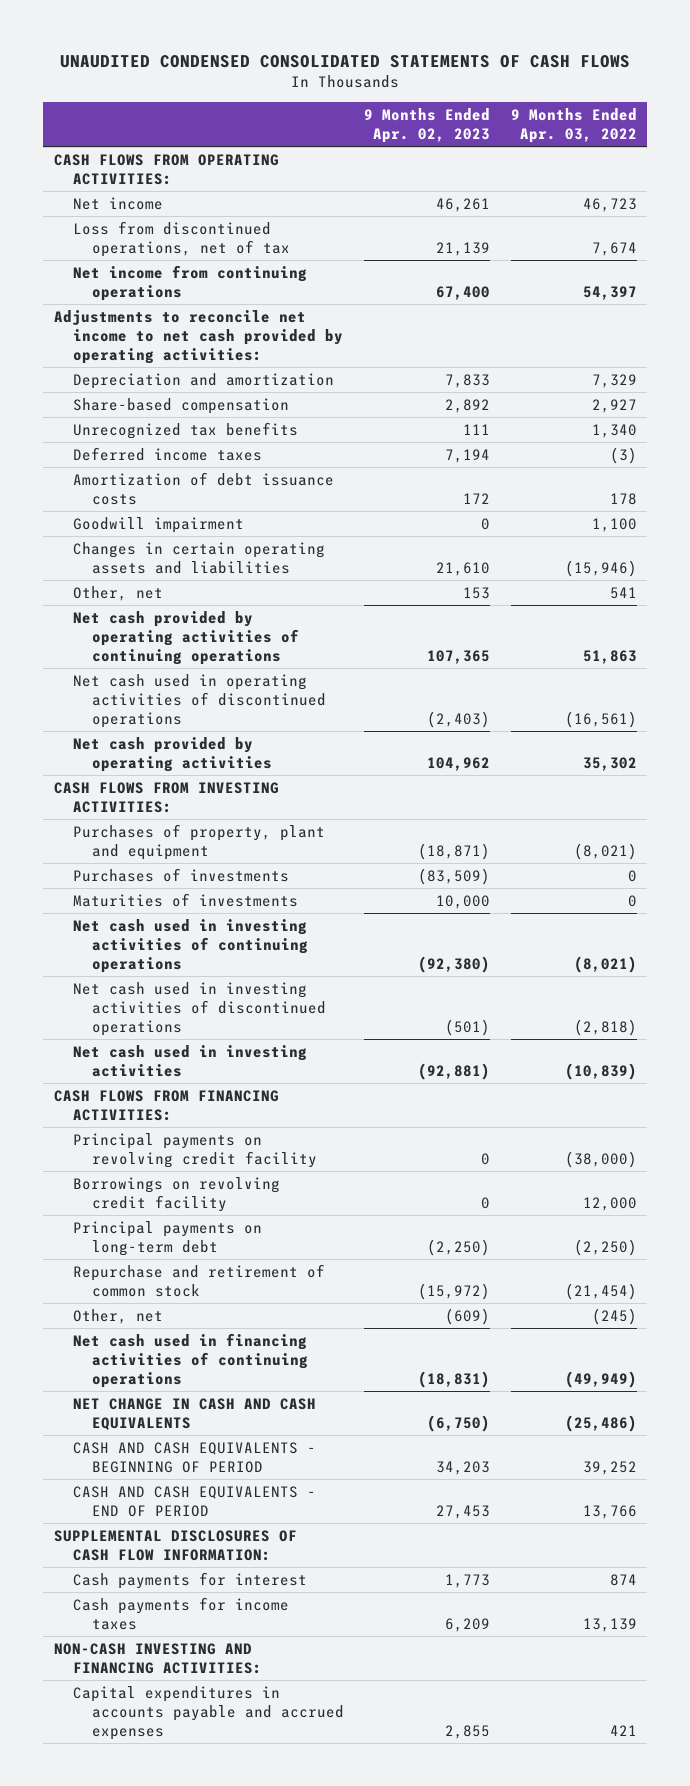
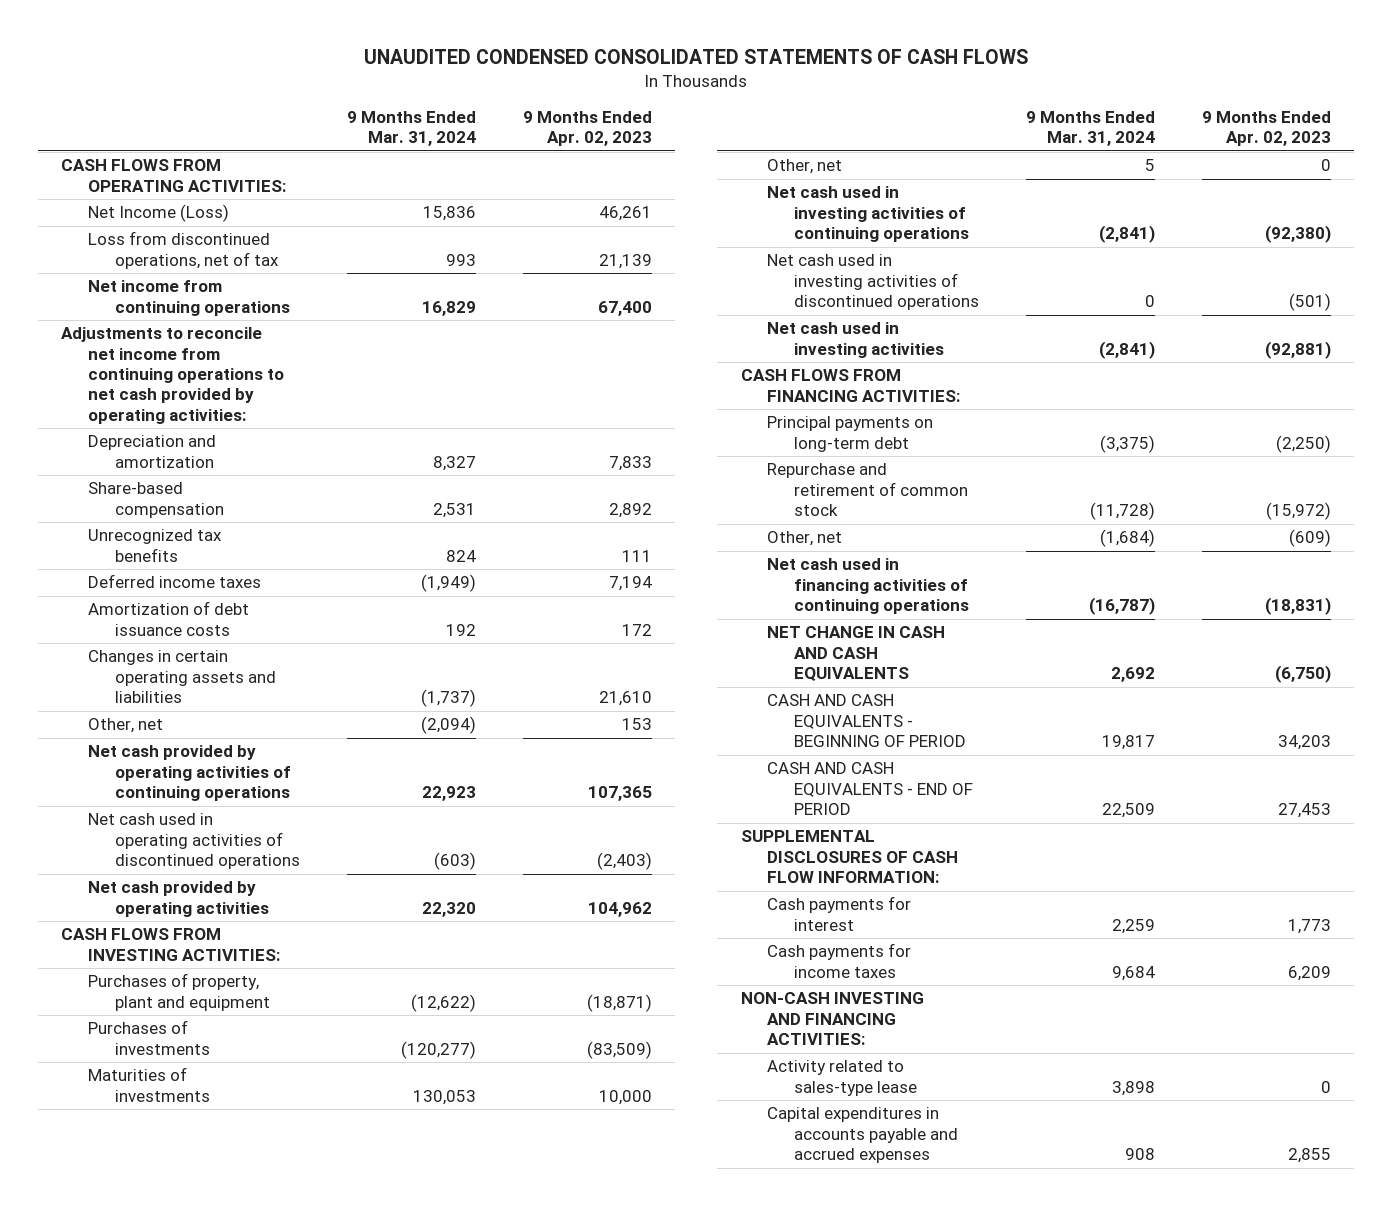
- | 9 Months Ended Apr. 02, 2023 | 9 Months Ended Apr. 03, 2022
+ | 9 Months Ended Mar. 31, 2024 | 9 Months Ended Apr. 02, 2023
- Net income | 46,261 | 46,723
+ Net Income (Loss) | 15,836 | 46,261
- Adjustments to reconcile net income to net cash provided by operating activities:
+ Adjustments to reconcile net income from continuing operations to net cash provided by operating activities:
- Goodwill impairment | 0 | 1,100
+ Other, net | 5 | 0
- Principal payments on revolving credit facility | 0 | (38,000)
- Borrowings on revolving credit facility | 0 | 12,000
+ Activity related to sales-type lease | 3,898 | 0

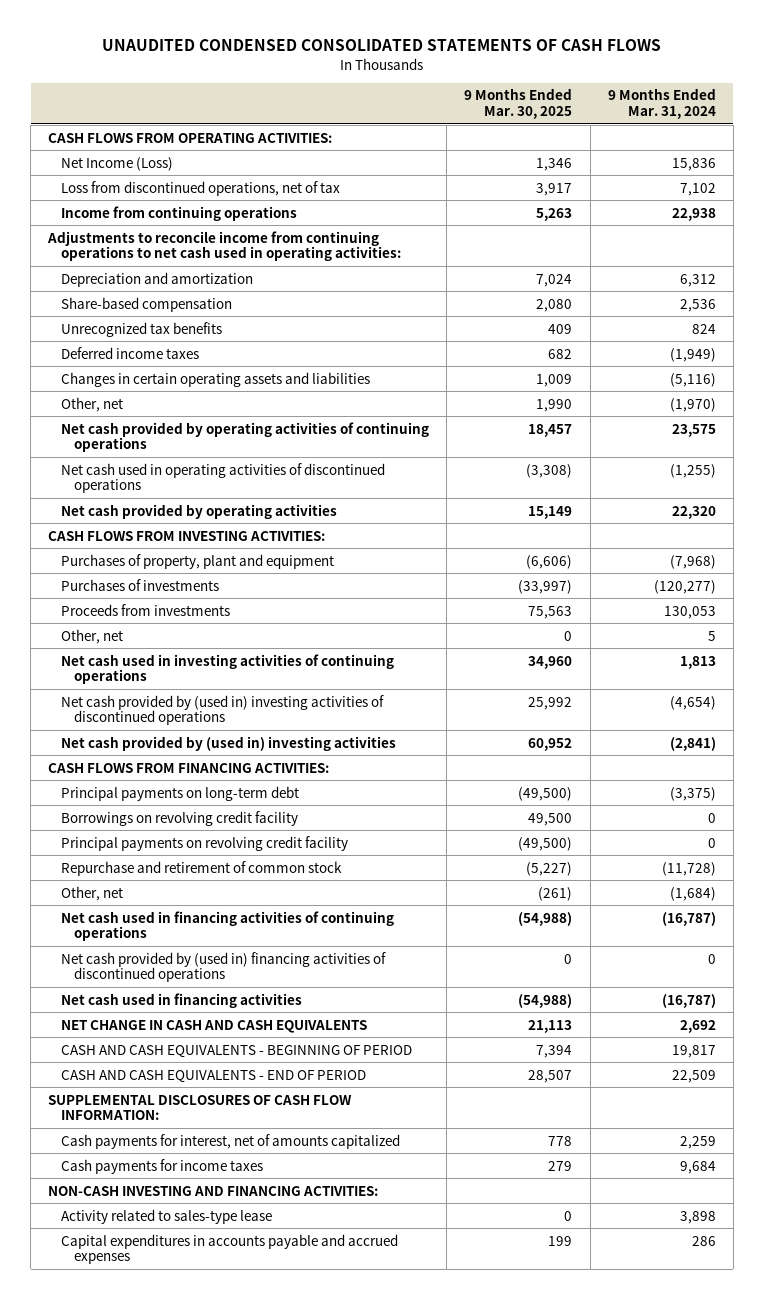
- | 9 Months Ended Mar. 31, 2024 | 9 Months Ended Apr. 02, 2023
+ | 9 Months Ended Mar. 30, 2025 | 9 Months Ended Mar. 31, 2024
- Loss from discontinued operations, net of tax | 993 | 21,139
- Net income from continuing operations | 16,829 | 67,400
- Adjustments to reconcile net income from continuing operations to net cash provided by operating activities:
- Depreciation and amortization | 8,327 | 7,833
- Share-based compensation | 2,531 | 2,892
+ Loss from discontinued operations, net of tax | 3,917 | 7,102
+ Income from continuing operations | 5,263 | 22,938
+ Adjustments to reconcile income from continuing operations to net cash used in operating activities:
+ Depreciation and amortization | 7,024 | 6,312
+ Share-based compensation | 2,080 | 2,536
- Amortization of debt issuance costs | 192 | 172
- Changes in certain operating assets and liabilities | (1,737) | 21,610
- Other, net | (2,094) | 153
- Net cash provided by operating activities of continuing operations | 22,923 | 107,365
- Net cash used in operating activities of discontinued operations | (603) | (2,403)
+ Changes in certain operating assets and liabilities | 1,009 | (5,116)
+ Other, net | 1,990 | (1,970)
+ Net cash provided by operating activities of continuing operations | 18,457 | 23,575
+ Net cash used in operating activities of discontinued operations | (3,308) | (1,255)
- Purchases of property, plant and equipment | (12,622) | (18,871)
+ Purchases of property, plant and equipment | (6,606) | (7,968)
- Maturities of investments | 130,053 | 10,000
+ Proceeds from investments | 75,563 | 130,053
- Net cash used in investing activities of continuing operations | (2,841) | (92,380)
- Net cash used in investing activities of discontinued operations | 0 | (501)
- Net cash used in investing activities | (2,841) | (92,881)
+ Net cash used in investing activities of continuing operations | 34,960 | 1,813
+ Net cash provided by (used in) investing activities of discontinued operations | 25,992 | (4,654)
+ Net cash provided by (used in) investing activities | 60,952 | (2,841)
+ Borrowings on revolving credit facility | 49,500 | 0
+ Principal payments on revolving credit facility | (49,500) | 0
+ Net cash provided by (used in) financing activities of discontinued operations | 0 | 0
+ Net cash used in financing activities | (54,988) | (16,787)
- Cash payments for interest | 2,259 | 1,773
+ Cash payments for interest, net of amounts capitalized | 778 | 2,259
- Capital expenditures in accounts payable and accrued expenses | 908 | 2,855
+ Capital expenditures in accounts payable and accrued expenses | 199 | 286

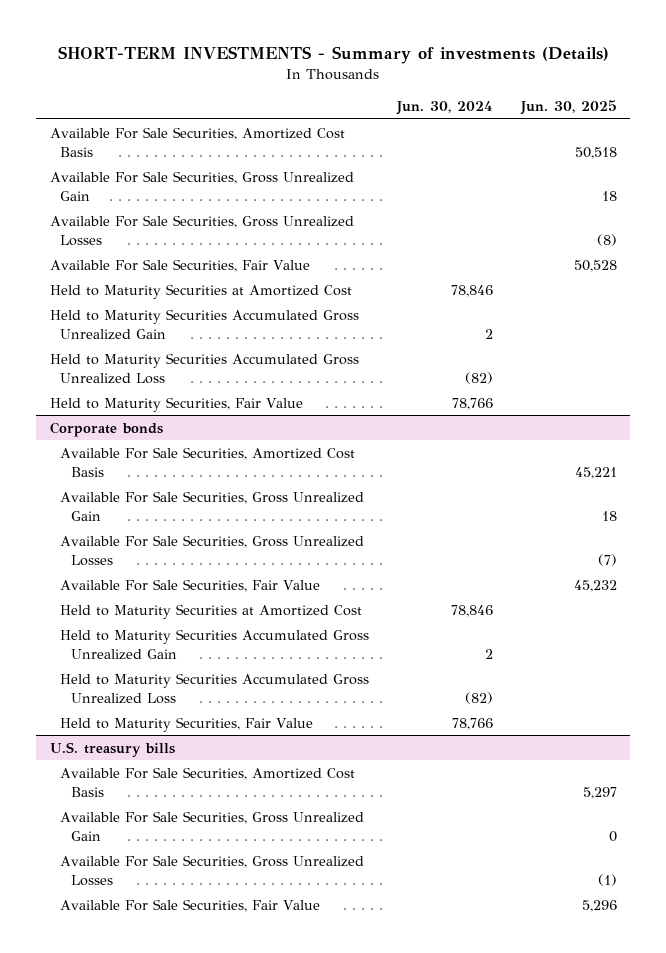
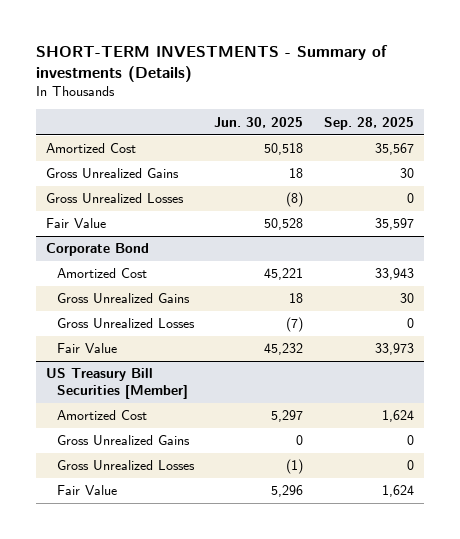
- | Jun. 30, 2024 | Jun. 30, 2025
+ | Jun. 30, 2025 | Sep. 28, 2025
- Available For Sale Securities, Amortized Cost Basis | | 50,518
- Available For Sale Securities, Gross Unrealized Gain | | 18
- Available For Sale Securities, Gross Unrealized Losses | | (8)
- Available For Sale Securities, Fair Value | | 50,528
- Held to Maturity Securities at Amortized Cost | 78,846 |
- Held to Maturity Securities Accumulated Gross Unrealized Gain | 2 |
- Held to Maturity Securities Accumulated Gross Unrealized Loss | (82) |
- Held to Maturity Securities, Fair Value | 78,766 |
- Corporate bonds
- Available For Sale Securities, Amortized Cost Basis | | 45,221
- Available For Sale Securities, Gross Unrealized Gain | | 18
- Available For Sale Securities, Gross Unrealized Losses | | (7)
- Available For Sale Securities, Fair Value | | 45,232
- Held to Maturity Securities at Amortized Cost | 78,846 |
- Held to Maturity Securities Accumulated Gross Unrealized Gain | 2 |
- Held to Maturity Securities Accumulated Gross Unrealized Loss | (82) |
- Held to Maturity Securities, Fair Value | 78,766 |
- U.S. treasury bills
- Available For Sale Securities, Amortized Cost Basis | | 5,297
- Available For Sale Securities, Gross Unrealized Gain | | 0
- Available For Sale Securities, Gross Unrealized Losses | | (1)
- Available For Sale Securities, Fair Value | | 5,296
+ Amortized Cost | 50,518 | 35,567
+ Gross Unrealized Gains | 18 | 30
+ Gross Unrealized Losses | (8) | 0
+ Fair Value | 50,528 | 35,597
+ Corporate Bond
+ Amortized Cost | 45,221 | 33,943
+ Gross Unrealized Gains | 18 | 30
+ Gross Unrealized Losses | (7) | 0
+ Fair Value | 45,232 | 33,973
+ US Treasury Bill Securities [Member]
+ Amortized Cost | 5,297 | 1,624
+ Gross Unrealized Gains | 0 | 0
+ Gross Unrealized Losses | (1) | 0
+ Fair Value | 5,296 | 1,624

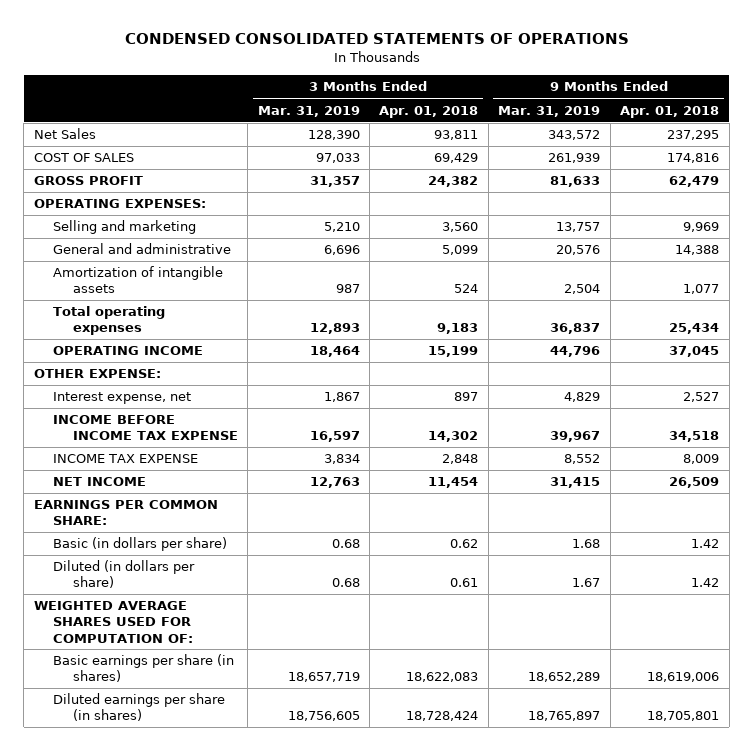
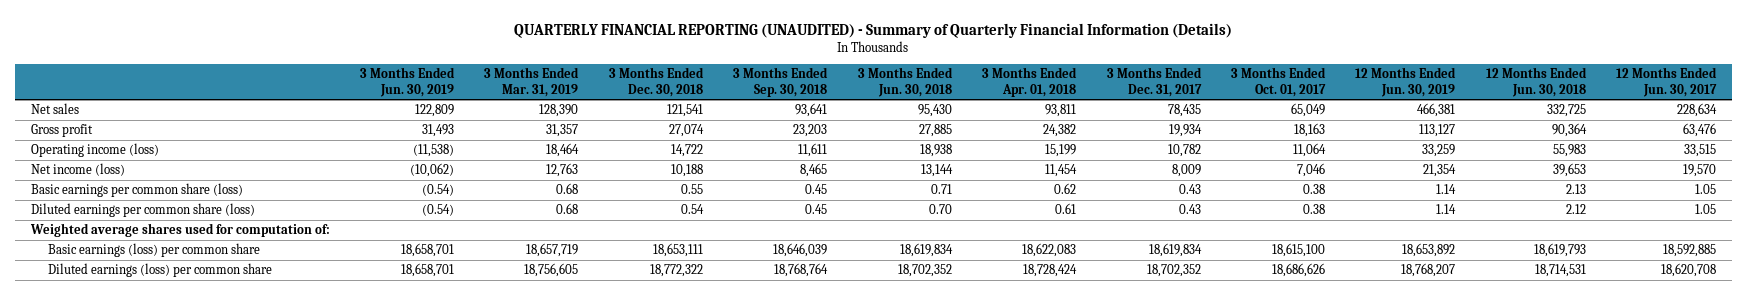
- CONDENSED CONSOLIDATED STATEMENTS OF OPERATIONS
+ QUARTERLY FINANCIAL REPORTING (UNAUDITED) - Summary of Quarterly Financial Information (Details)
- | 3 Months Ended Mar. 31, 2019 | 3 Months Ended Apr. 01, 2018 | 9 Months Ended Mar. 31, 2019 | 9 Months Ended Apr. 01, 2018
+ | 3 Months Ended Jun. 30, 2019 | 3 Months Ended Mar. 31, 2019 | 3 Months Ended Dec. 30, 2018 | 3 Months Ended Sep. 30, 2018 | 3 Months Ended Jun. 30, 2018 | 3 Months Ended Apr. 01, 2018 | 3 Months Ended Dec. 31, 2017 | 3 Months Ended Oct. 01, 2017 | 12 Months Ended Jun. 30, 2019 | 12 Months Ended Jun. 30, 2018 | 12 Months Ended Jun. 30, 2017
- Net Sales | 128,390 | 93,811 | 343,572 | 237,295
- COST OF SALES | 97,033 | 69,429 | 261,939 | 174,816
- GROSS PROFIT | 31,357 | 24,382 | 81,633 | 62,479
- OPERATING EXPENSES:
- Selling and marketing | 5,210 | 3,560 | 13,757 | 9,969
- General and administrative | 6,696 | 5,099 | 20,576 | 14,388
- Amortization of intangible assets | 987 | 524 | 2,504 | 1,077
- Total operating expenses | 12,893 | 9,183 | 36,837 | 25,434
- OPERATING INCOME | 18,464 | 15,199 | 44,796 | 37,045
- OTHER EXPENSE:
- Interest expense, net | 1,867 | 897 | 4,829 | 2,527
- INCOME BEFORE INCOME TAX EXPENSE | 16,597 | 14,302 | 39,967 | 34,518
- INCOME TAX EXPENSE | 3,834 | 2,848 | 8,552 | 8,009
- NET INCOME | 12,763 | 11,454 | 31,415 | 26,509
- EARNINGS PER COMMON SHARE:
- Basic (in dollars per share) | 0.68 | 0.62 | 1.68 | 1.42
- Diluted (in dollars per share) | 0.68 | 0.61 | 1.67 | 1.42
- WEIGHTED AVERAGE SHARES USED FOR COMPUTATION OF:
- Basic earnings per share (in shares) | 18,657,719 | 18,622,083 | 18,652,289 | 18,619,006
- Diluted earnings per share (in shares) | 18,756,605 | 18,728,424 | 18,765,897 | 18,705,801
+ Net sales | 122,809 | 128,390 | 121,541 | 93,641 | 95,430 | 93,811 | 78,435 | 65,049 | 466,381 | 332,725 | 228,634
+ Gross profit | 31,493 | 31,357 | 27,074 | 23,203 | 27,885 | 24,382 | 19,934 | 18,163 | 113,127 | 90,364 | 63,476
+ Operating income (loss) | (11,538) | 18,464 | 14,722 | 11,611 | 18,938 | 15,199 | 10,782 | 11,064 | 33,259 | 55,983 | 33,515
+ Net income (loss) | (10,062) | 12,763 | 10,188 | 8,465 | 13,144 | 11,454 | 8,009 | 7,046 | 21,354 | 39,653 | 19,570
+ Basic earnings per common share (loss) | (0.54) | 0.68 | 0.55 | 0.45 | 0.71 | 0.62 | 0.43 | 0.38 | 1.14 | 2.13 | 1.05
+ Diluted earnings per common share (loss) | (0.54) | 0.68 | 0.54 | 0.45 | 0.70 | 0.61 | 0.43 | 0.38 | 1.14 | 2.12 | 1.05
+ Weighted average shares used for computation of:
+ Basic earnings (loss) per common share | 18,658,701 | 18,657,719 | 18,653,111 | 18,646,039 | 18,619,834 | 18,622,083 | 18,619,834 | 18,615,100 | 18,653,892 | 18,619,793 | 18,592,885
+ Diluted earnings (loss) per common share | 18,658,701 | 18,756,605 | 18,772,322 | 18,768,764 | 18,702,352 | 18,728,424 | 18,702,352 | 18,686,626 | 18,768,207 | 18,714,531 | 18,620,708

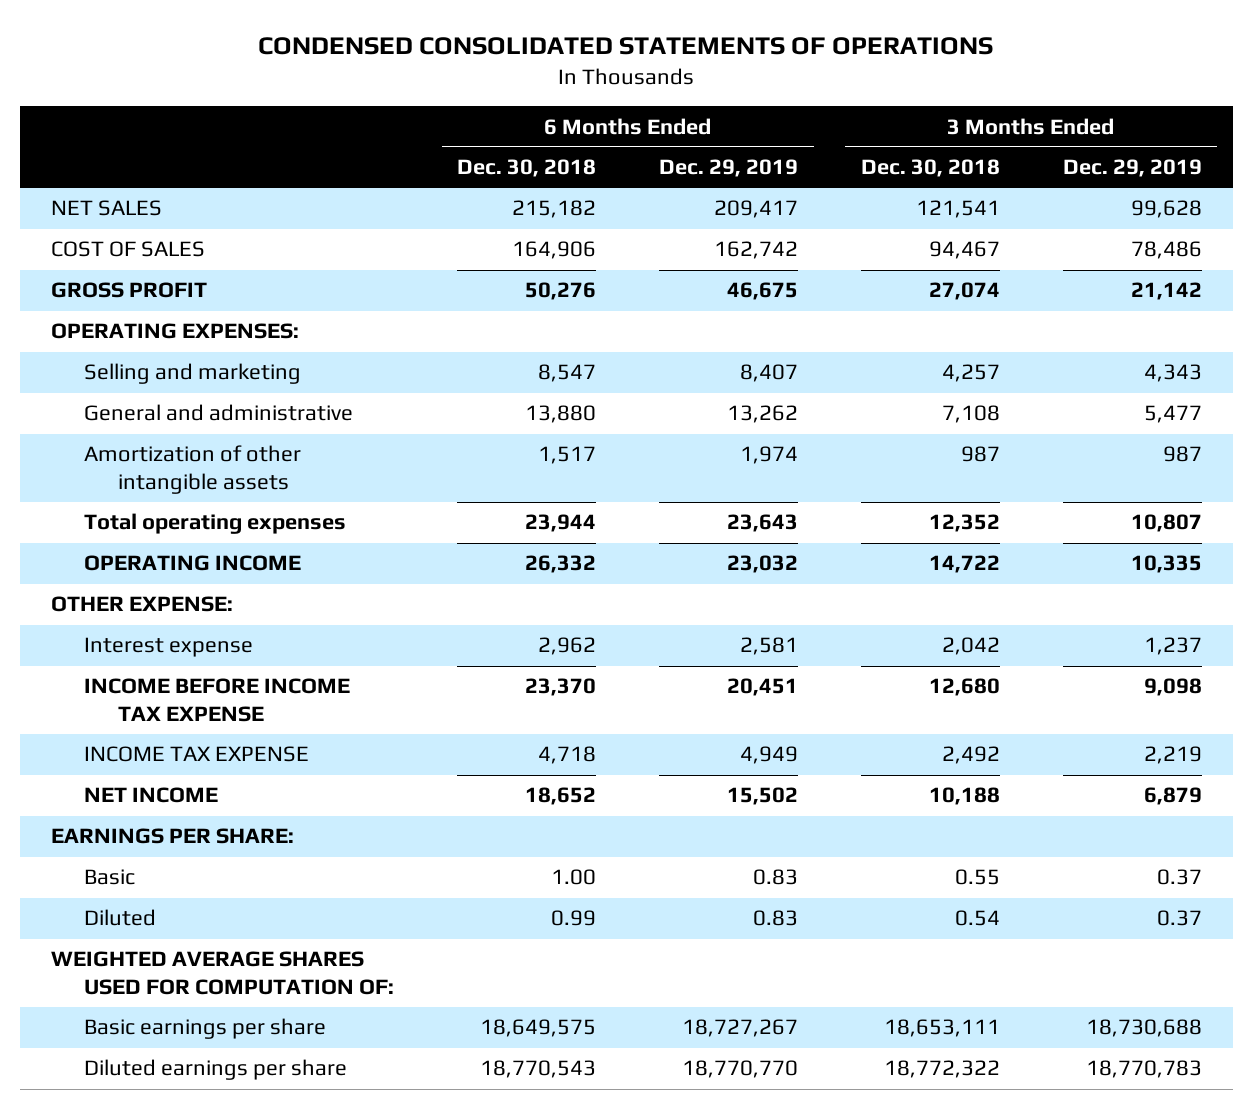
- QUARTERLY FINANCIAL REPORTING (UNAUDITED) - Summary of Quarterly Financial Information (Details)
+ CONDENSED CONSOLIDATED STATEMENTS OF OPERATIONS
- | 3 Months Ended Jun. 30, 2019 | 3 Months Ended Mar. 31, 2019 | 3 Months Ended Dec. 30, 2018 | 3 Months Ended Sep. 30, 2018 | 3 Months Ended Jun. 30, 2018 | 3 Months Ended Apr. 01, 2018 | 3 Months Ended Dec. 31, 2017 | 3 Months Ended Oct. 01, 2017 | 12 Months Ended Jun. 30, 2019 | 12 Months Ended Jun. 30, 2018 | 12 Months Ended Jun. 30, 2017
+ | 6 Months Ended Dec. 30, 2018 | 6 Months Ended Dec. 29, 2019 | 3 Months Ended Dec. 30, 2018 | 3 Months Ended Dec. 29, 2019
- Net sales | 122,809 | 128,390 | 121,541 | 93,641 | 95,430 | 93,811 | 78,435 | 65,049 | 466,381 | 332,725 | 228,634
- Gross profit | 31,493 | 31,357 | 27,074 | 23,203 | 27,885 | 24,382 | 19,934 | 18,163 | 113,127 | 90,364 | 63,476
- Operating income (loss) | (11,538) | 18,464 | 14,722 | 11,611 | 18,938 | 15,199 | 10,782 | 11,064 | 33,259 | 55,983 | 33,515
- Net income (loss) | (10,062) | 12,763 | 10,188 | 8,465 | 13,144 | 11,454 | 8,009 | 7,046 | 21,354 | 39,653 | 19,570
- Basic earnings per common share (loss) | (0.54) | 0.68 | 0.55 | 0.45 | 0.71 | 0.62 | 0.43 | 0.38 | 1.14 | 2.13 | 1.05
- Diluted earnings per common share (loss) | (0.54) | 0.68 | 0.54 | 0.45 | 0.70 | 0.61 | 0.43 | 0.38 | 1.14 | 2.12 | 1.05
- Weighted average shares used for computation of:
- Basic earnings (loss) per common share | 18,658,701 | 18,657,719 | 18,653,111 | 18,646,039 | 18,619,834 | 18,622,083 | 18,619,834 | 18,615,100 | 18,653,892 | 18,619,793 | 18,592,885
- Diluted earnings (loss) per common share | 18,658,701 | 18,756,605 | 18,772,322 | 18,768,764 | 18,702,352 | 18,728,424 | 18,702,352 | 18,686,626 | 18,768,207 | 18,714,531 | 18,620,708
+ NET SALES | 215,182 | 209,417 | 121,541 | 99,628
+ COST OF SALES | 164,906 | 162,742 | 94,467 | 78,486
+ GROSS PROFIT | 50,276 | 46,675 | 27,074 | 21,142
+ OPERATING EXPENSES:
+ Selling and marketing | 8,547 | 8,407 | 4,257 | 4,343
+ General and administrative | 13,880 | 13,262 | 7,108 | 5,477
+ Amortization of other intangible assets | 1,517 | 1,974 | 987 | 987
+ Total operating expenses | 23,944 | 23,643 | 12,352 | 10,807
+ OPERATING INCOME | 26,332 | 23,032 | 14,722 | 10,335
+ OTHER EXPENSE:
+ Interest expense | 2,962 | 2,581 | 2,042 | 1,237
+ INCOME BEFORE INCOME TAX EXPENSE | 23,370 | 20,451 | 12,680 | 9,098
+ INCOME TAX EXPENSE | 4,718 | 4,949 | 2,492 | 2,219
+ NET INCOME | 18,652 | 15,502 | 10,188 | 6,879
+ EARNINGS PER SHARE:
+ Basic | 1.00 | 0.83 | 0.55 | 0.37
+ Diluted | 0.99 | 0.83 | 0.54 | 0.37
+ WEIGHTED AVERAGE SHARES USED FOR COMPUTATION OF:
+ Basic earnings per share | 18,649,575 | 18,727,267 | 18,653,111 | 18,730,688
+ Diluted earnings per share | 18,770,543 | 18,770,770 | 18,772,322 | 18,770,783

